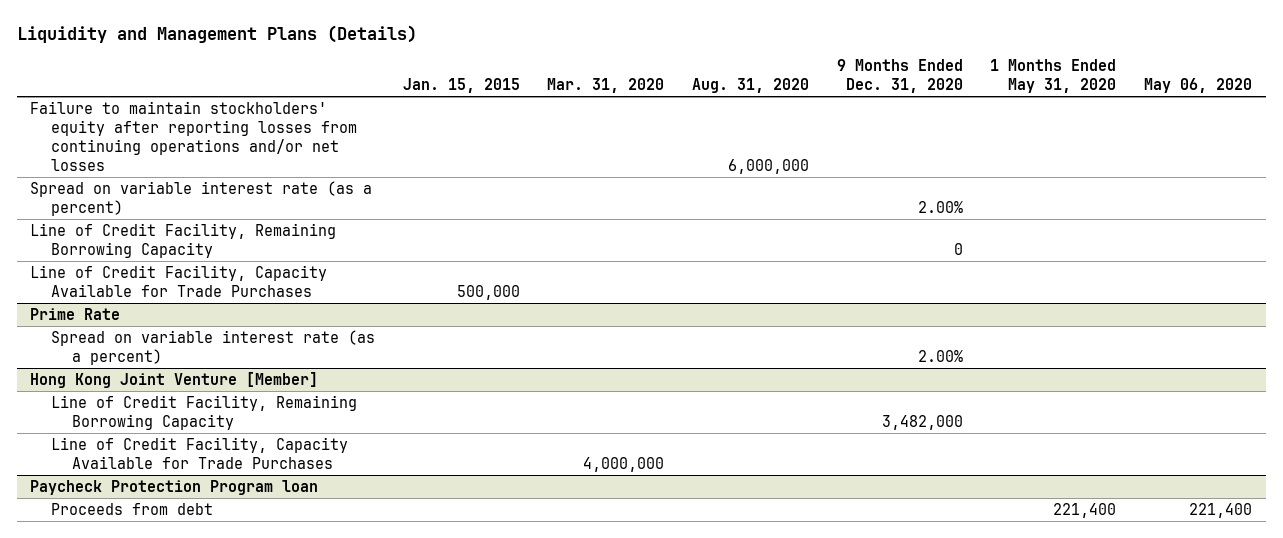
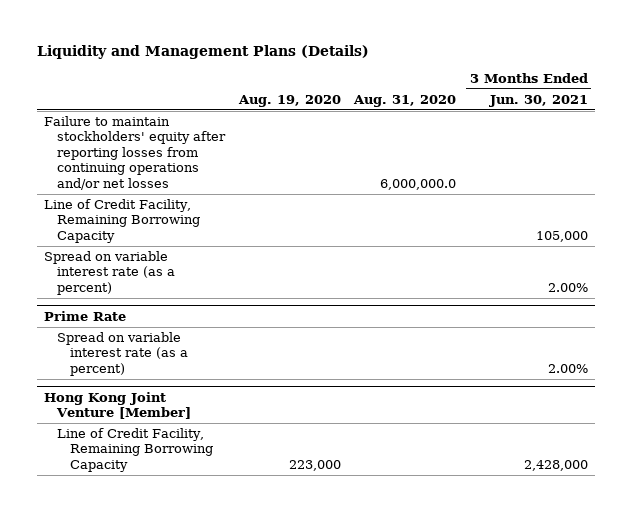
- | Jan. 15, 2015 | Mar. 31, 2020 | Aug. 31, 2020 | 9 Months Ended Dec. 31, 2020 | 1 Months Ended May 31, 2020 | May 06, 2020
+ | Aug. 19, 2020 | Aug. 31, 2020 | 3 Months Ended Jun. 30, 2021
- Failure to maintain stockholders' equity after reporting losses from continuing operations and/or net losses | | | 6,000,000 | | |
+ Failure to maintain stockholders' equity after reporting losses from continuing operations and/or net losses | | 6,000,000.0 |
- Line of Credit Facility, Capacity Available for Trade Purchases | 500,000 | | | | |
moved down: Spread on variable interest rate (as a percent) | | | 2.00%
@ Hong Kong Joint Venture [Member]
- Line of Credit Facility, Capacity Available for Trade Purchases | | 4,000,000 | | | |
- Paycheck Protection Program loan
- Proceeds from debt | | | | | 221,400 | 221,400

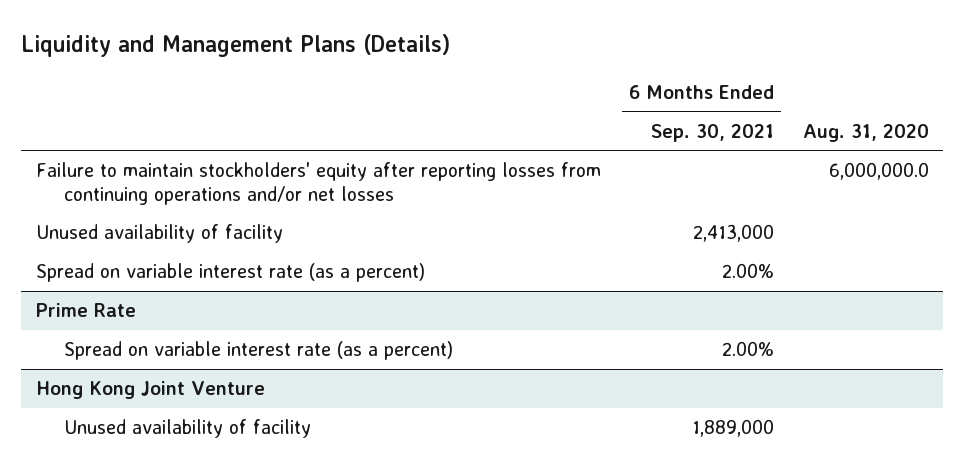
- | Aug. 19, 2020 | Aug. 31, 2020 | 3 Months Ended Jun. 30, 2021
+ | 6 Months Ended Sep. 30, 2021 | Aug. 31, 2020
- Line of Credit Facility, Remaining Borrowing Capacity | | | 105,000
+ Unused availability of facility | 2,413,000 |
- Hong Kong Joint Venture [Member]
- Line of Credit Facility, Remaining Borrowing Capacity | 223,000 | | 2,428,000
+ Hong Kong Joint Venture
+ Unused availability of facility | 1,889,000 |

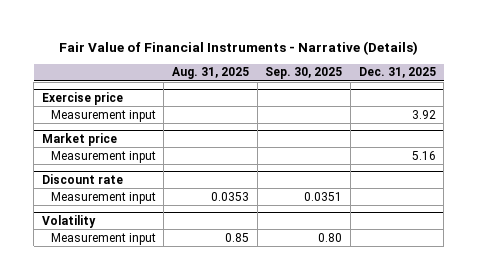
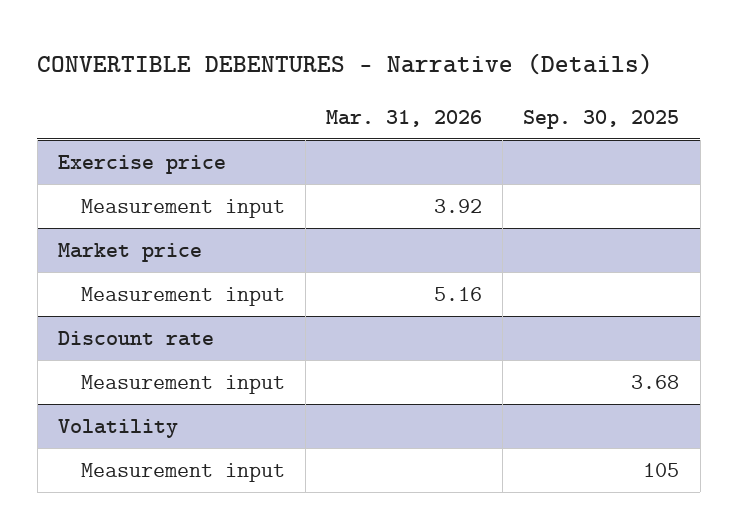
- Fair Value of Financial Instruments - Narrative (Details)
+ CONVERTIBLE DEBENTURES - Narrative (Details)
- | Aug. 31, 2025 | Sep. 30, 2025 | Dec. 31, 2025
+ | Mar. 31, 2026 | Sep. 30, 2025
@ Discount rate
- Measurement input | 0.0353 | 0.0351 |
+ Measurement input | | 3.68
@ Volatility
- Measurement input | 0.85 | 0.80 |
+ Measurement input | | 105

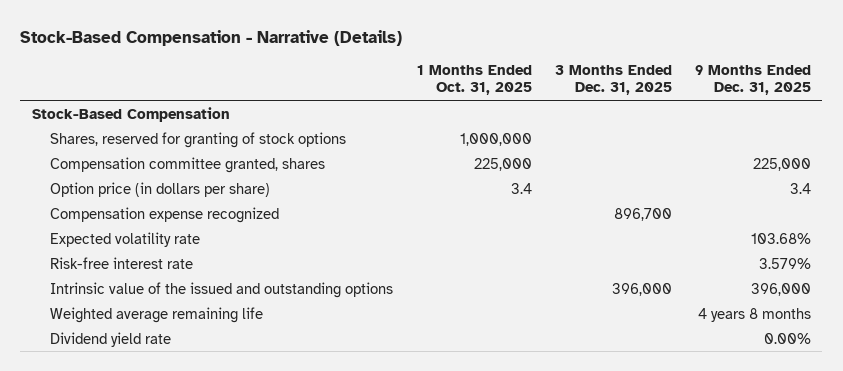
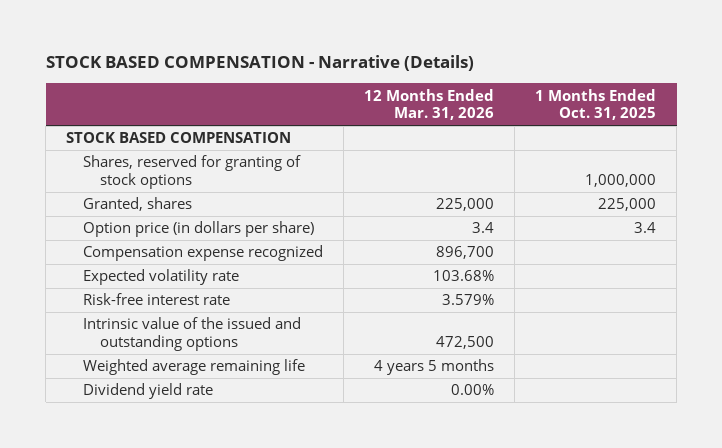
- Stock-Based Compensation - Narrative (Details)
+ STOCK BASED COMPENSATION - Narrative (Details)
- | 1 Months Ended Oct. 31, 2025 | 3 Months Ended Dec. 31, 2025 | 9 Months Ended Dec. 31, 2025
+ | 12 Months Ended Mar. 31, 2026 | 1 Months Ended Oct. 31, 2025
- Stock-Based Compensation
+ STOCK BASED COMPENSATION
- Compensation committee granted, shares | 225,000 | | 225,000
+ Granted, shares | 225,000 | 225,000

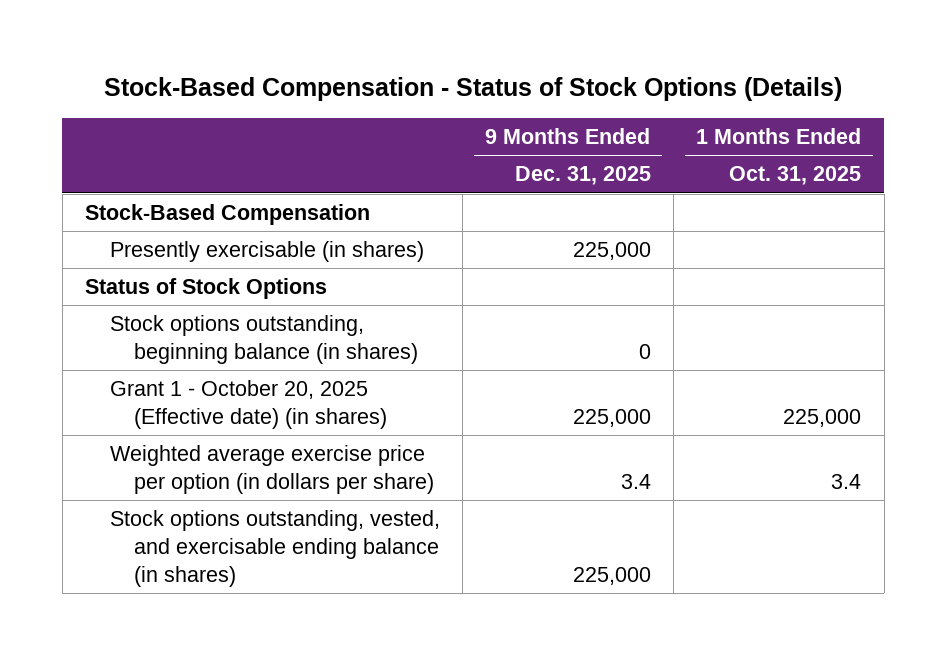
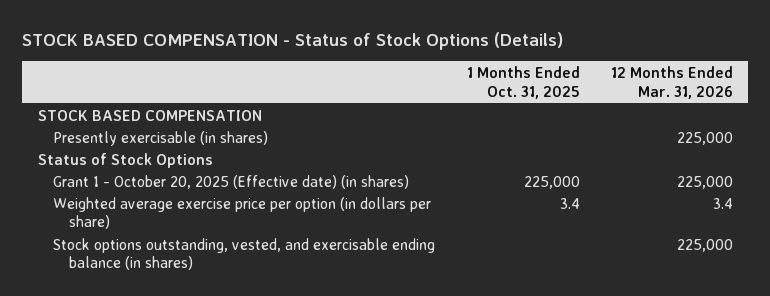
- Stock-Based Compensation - Status of Stock Options (Details)
+ STOCK BASED COMPENSATION - Status of Stock Options (Details)
- | 9 Months Ended Dec. 31, 2025 | 1 Months Ended Oct. 31, 2025
+ | 1 Months Ended Oct. 31, 2025 | 12 Months Ended Mar. 31, 2026
- Stock-Based Compensation
+ STOCK BASED COMPENSATION
- Stock options outstanding, beginning balance (in shares) | 0 |

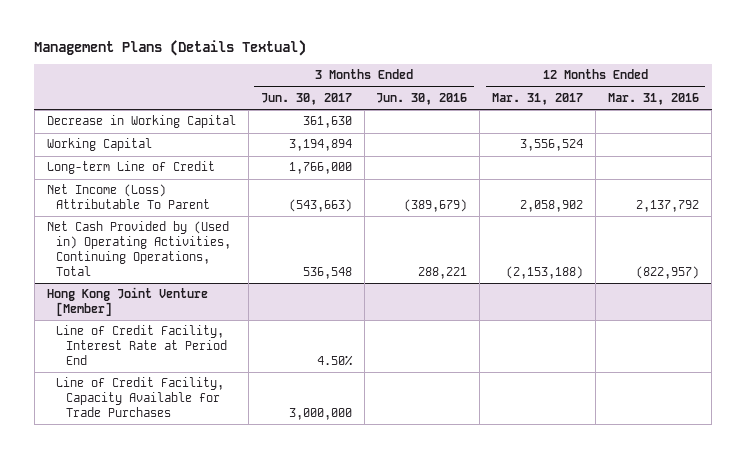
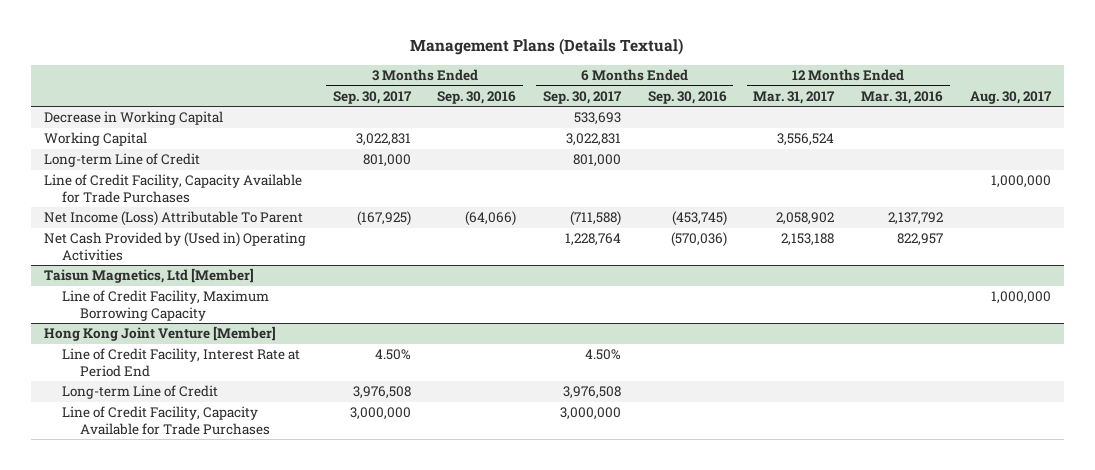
- | 3 Months Ended Jun. 30, 2017 | 3 Months Ended Jun. 30, 2016 | 12 Months Ended Mar. 31, 2017 | 12 Months Ended Mar. 31, 2016
+ | 3 Months Ended Sep. 30, 2017 | 3 Months Ended Sep. 30, 2016 | 6 Months Ended Sep. 30, 2017 | 6 Months Ended Sep. 30, 2016 | 12 Months Ended Mar. 31, 2017 | 12 Months Ended Mar. 31, 2016 | Aug. 30, 2017
+ Line of Credit Facility, Capacity Available for Trade Purchases | | | | | | | 1,000,000
- Net Cash Provided by (Used in) Operating Activities, Continuing Operations, Total | 536,548 | 288,221 | (2,153,188) | (822,957)
+ Net Cash Provided by (Used in) Operating Activities | | | 1,228,764 | (570,036) | 2,153,188 | 822,957 |
+ Taisun Magnetics, Ltd [Member]
+ Line of Credit Facility, Maximum Borrowing Capacity | | | | | | | 1,000,000
@ Hong Kong Joint Venture [Member]
+ Long-term Line of Credit | 3,976,508 | | 3,976,508 | | | |

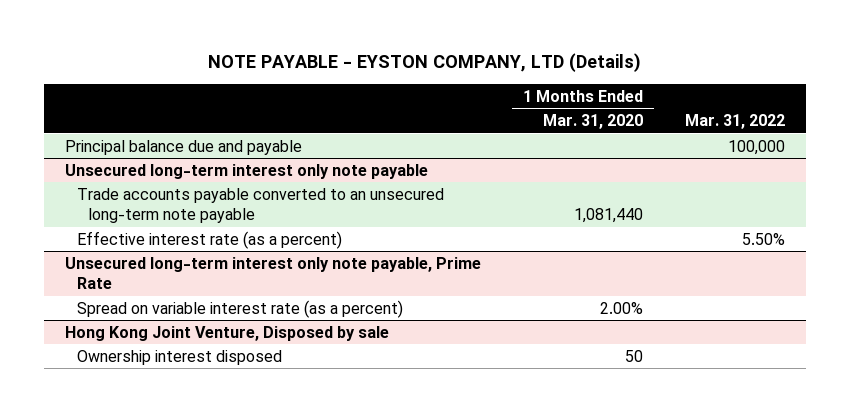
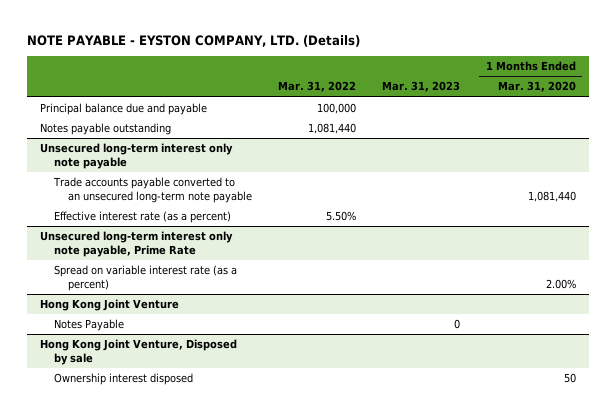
- NOTE PAYABLE - EYSTON COMPANY, LTD (Details)
+ NOTE PAYABLE - EYSTON COMPANY, LTD. (Details)
- | 1 Months Ended Mar. 31, 2020 | Mar. 31, 2022
+ | Mar. 31, 2022 | Mar. 31, 2023 | 1 Months Ended Mar. 31, 2020
+ Notes payable outstanding | 1,081,440 | |
+ Hong Kong Joint Venture
+ Notes Payable | | 0 |

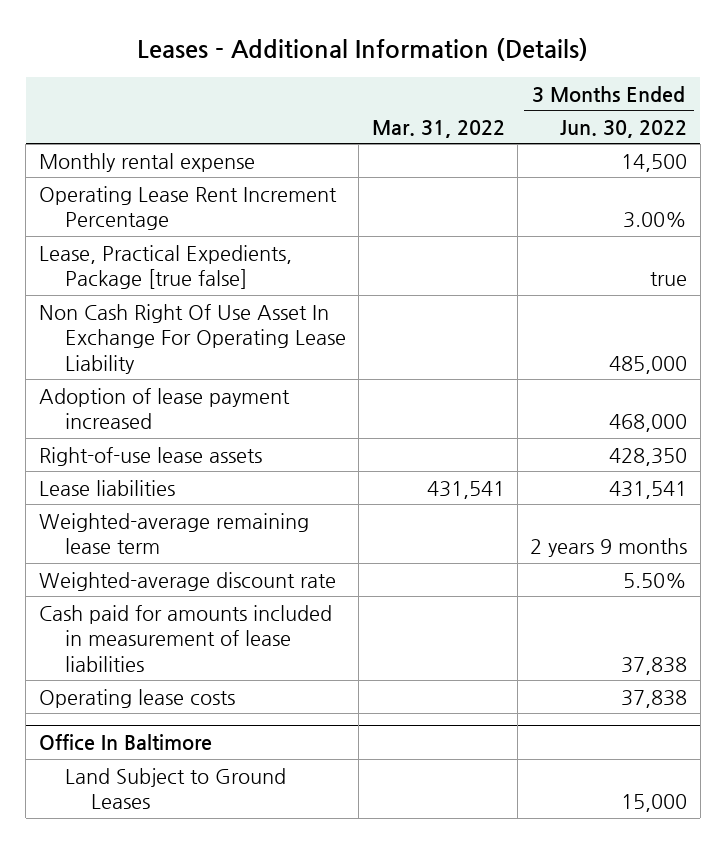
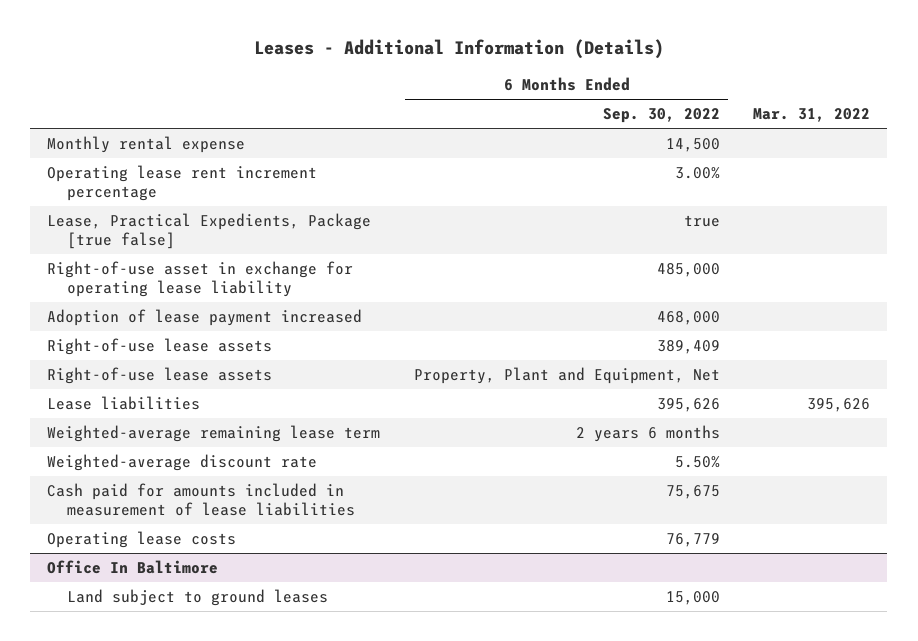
- | Mar. 31, 2022 | 3 Months Ended Jun. 30, 2022
+ | 6 Months Ended Sep. 30, 2022 | Mar. 31, 2022
- Operating Lease Rent Increment Percentage | | 3.00%
+ Operating lease rent increment percentage | 3.00% |
- Non Cash Right Of Use Asset In Exchange For Operating Lease Liability | | 485,000
+ Right-of-use asset in exchange for operating lease liability | 485,000 |
- Lease liabilities | 431,541 | 431,541
+ Right-of-use lease assets | Property, Plant and Equipment, Net |
+ Lease liabilities | 395,626 | 395,626
@ Office In Baltimore
- Land Subject to Ground Leases | | 15,000
+ Land subject to ground leases | 15,000 |

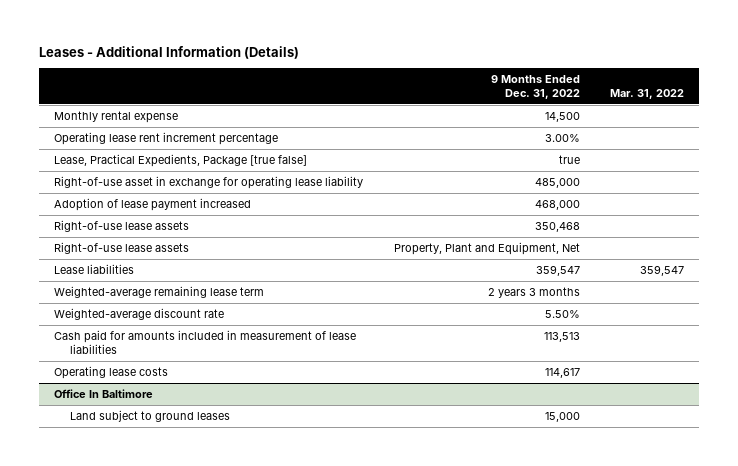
- | 6 Months Ended Sep. 30, 2022 | Mar. 31, 2022
+ | 9 Months Ended Dec. 31, 2022 | Mar. 31, 2022
- Lease liabilities | 395,626 | 395,626
+ Lease liabilities | 359,547 | 359,547

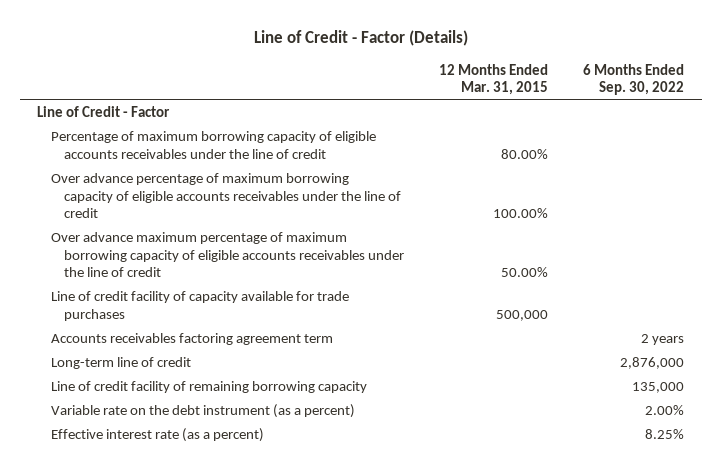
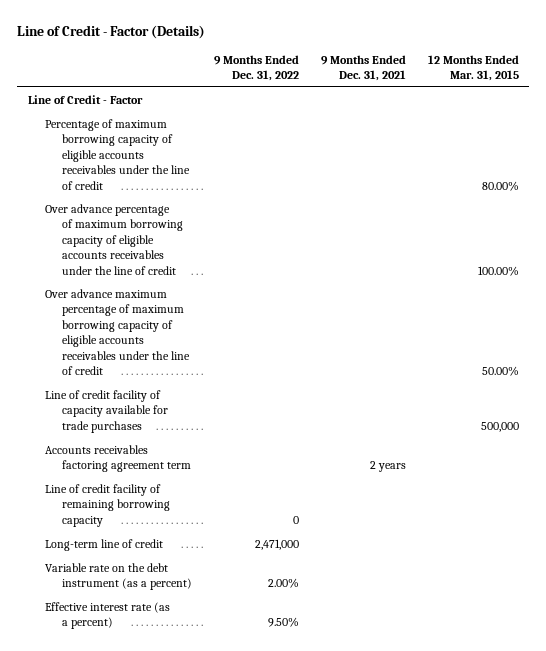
- | 12 Months Ended Mar. 31, 2015 | 6 Months Ended Sep. 30, 2022
+ | 9 Months Ended Dec. 31, 2022 | 9 Months Ended Dec. 31, 2021 | 12 Months Ended Mar. 31, 2015
moved down: Long-term line of credit | 2,471,000 | |

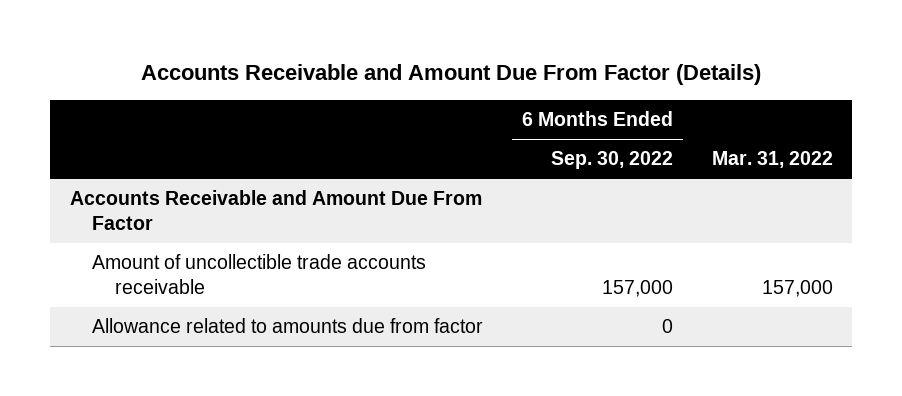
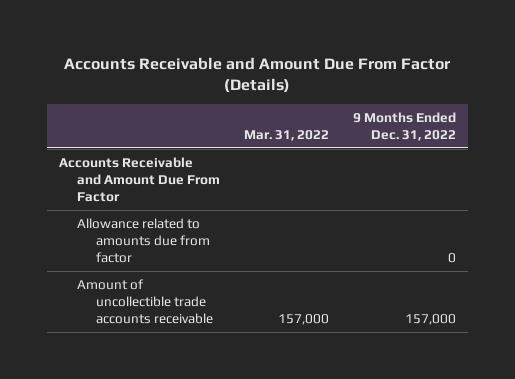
- | 6 Months Ended Sep. 30, 2022 | Mar. 31, 2022
+ | Mar. 31, 2022 | 9 Months Ended Dec. 31, 2022
moved down: Amount of uncollectible trade accounts receivable | 157,000 | 157,000

